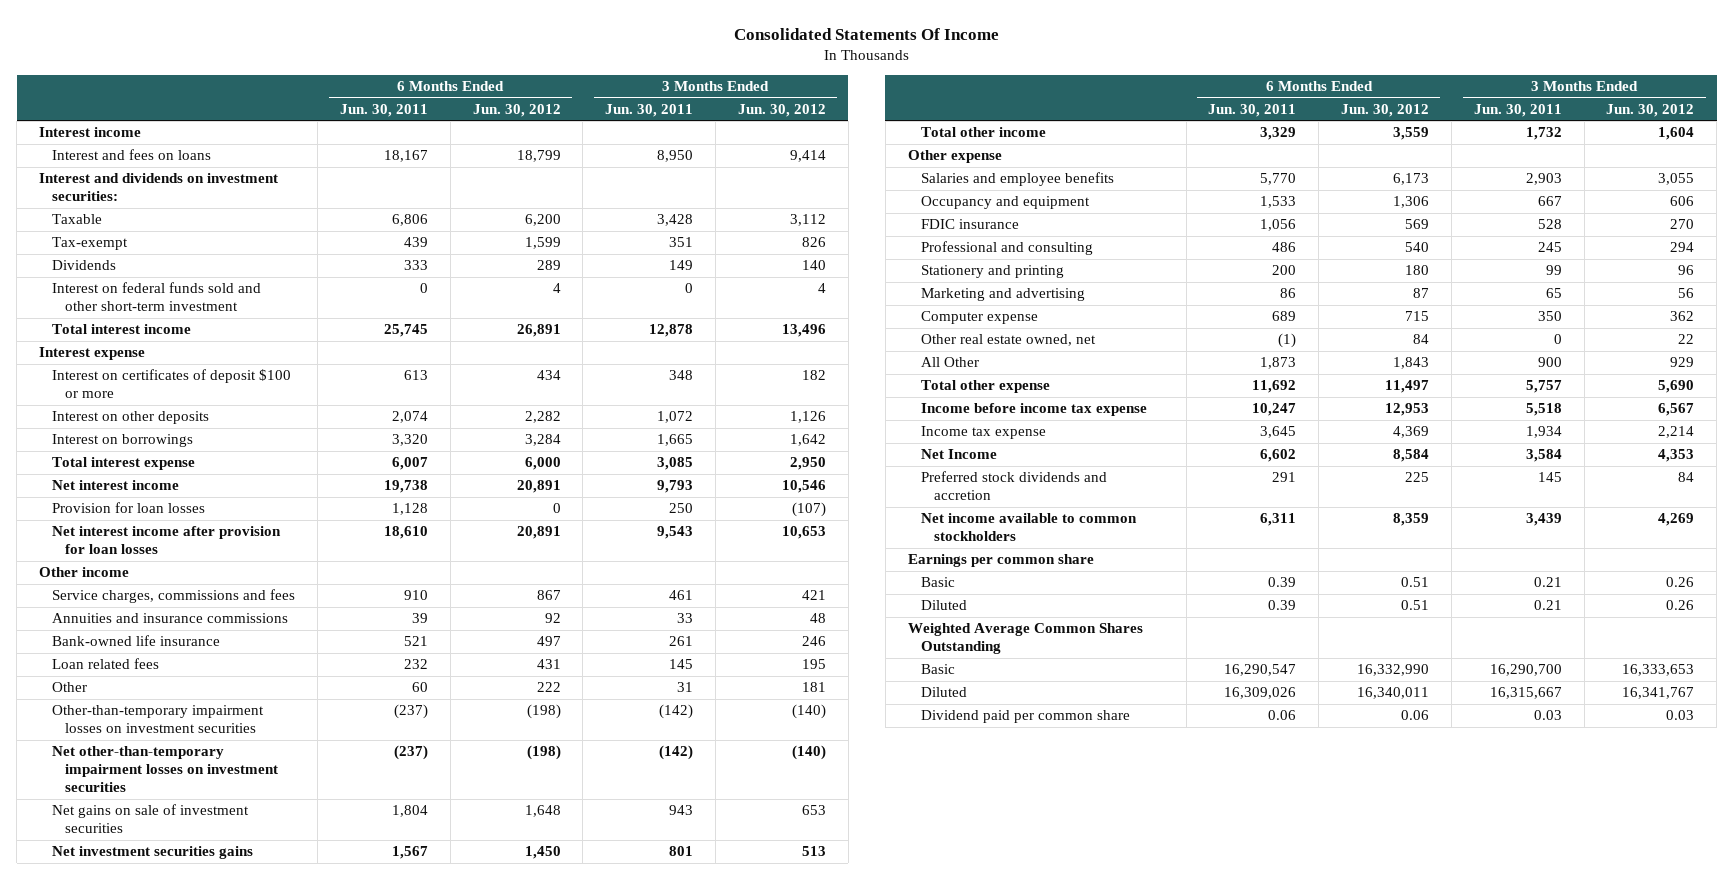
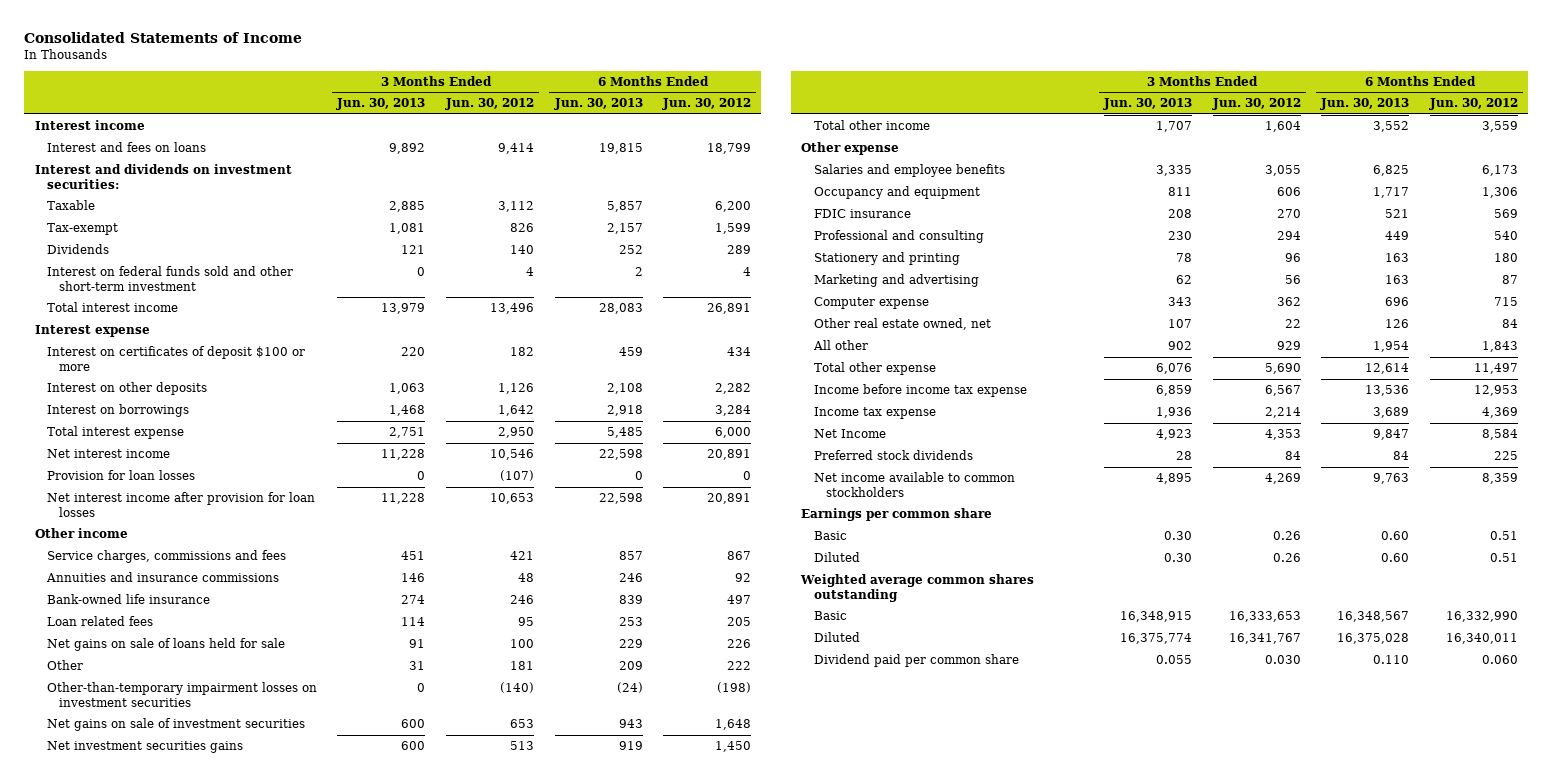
- Consolidated Statements Of Income
+ Consolidated Statements of Income
- | 6 Months Ended Jun. 30, 2011 | 6 Months Ended Jun. 30, 2012 | 3 Months Ended Jun. 30, 2011 | 3 Months Ended Jun. 30, 2012
+ | 3 Months Ended Jun. 30, 2013 | 3 Months Ended Jun. 30, 2012 | 6 Months Ended Jun. 30, 2013 | 6 Months Ended Jun. 30, 2012
- Loan related fees | 232 | 431 | 145 | 195
+ Loan related fees | 114 | 95 | 253 | 205
+ Net gains on sale of loans held for sale | 91 | 100 | 229 | 226
- Net other-than-temporary impairment losses on investment securities | (237) | (198) | (142) | (140)
- All Other | 1,873 | 1,843 | 900 | 929
+ All other | 902 | 929 | 1,954 | 1,843
- Preferred stock dividends and accretion | 291 | 225 | 145 | 84
+ Preferred stock dividends | 28 | 84 | 84 | 225
- Weighted Average Common Shares Outstanding
+ Weighted average common shares outstanding
- Dividend paid per common share | 0.06 | 0.06 | 0.03 | 0.03
+ Dividend paid per common share | 0.055 | 0.030 | 0.110 | 0.060

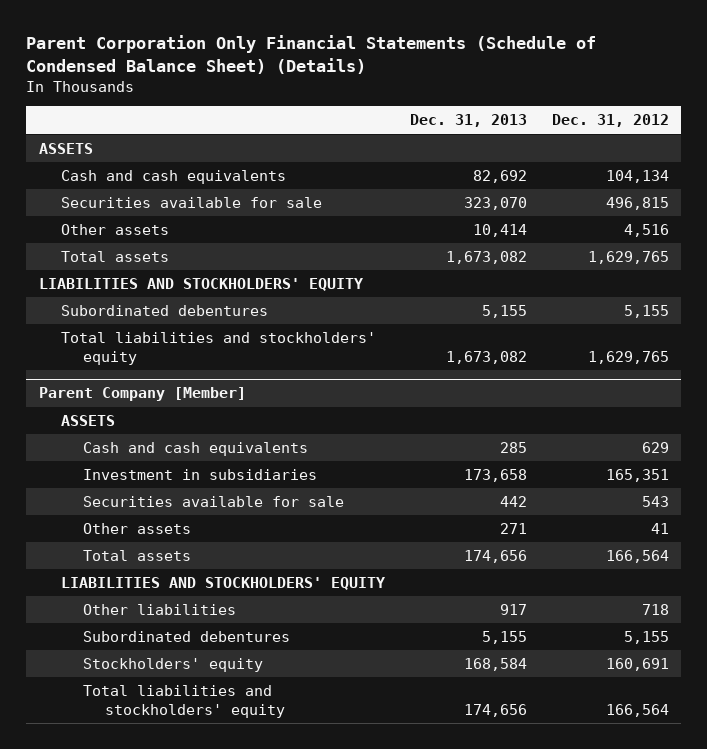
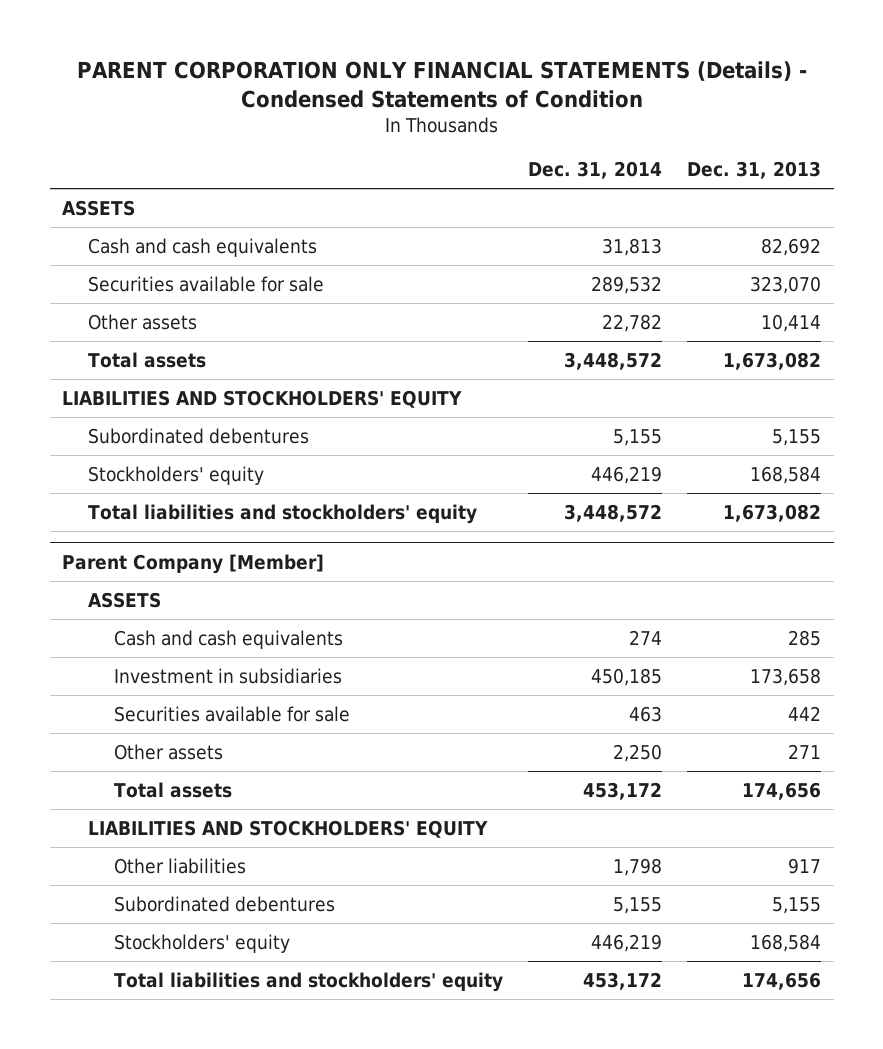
- Parent Corporation Only Financial Statements (Schedule of Condensed Balance Sheet) (Details)
+ PARENT CORPORATION ONLY FINANCIAL STATEMENTS (Details) - Condensed Statements of Condition
- | Dec. 31, 2013 | Dec. 31, 2012
+ | Dec. 31, 2014 | Dec. 31, 2013
+ Stockholders' equity | 446,219 | 168,584

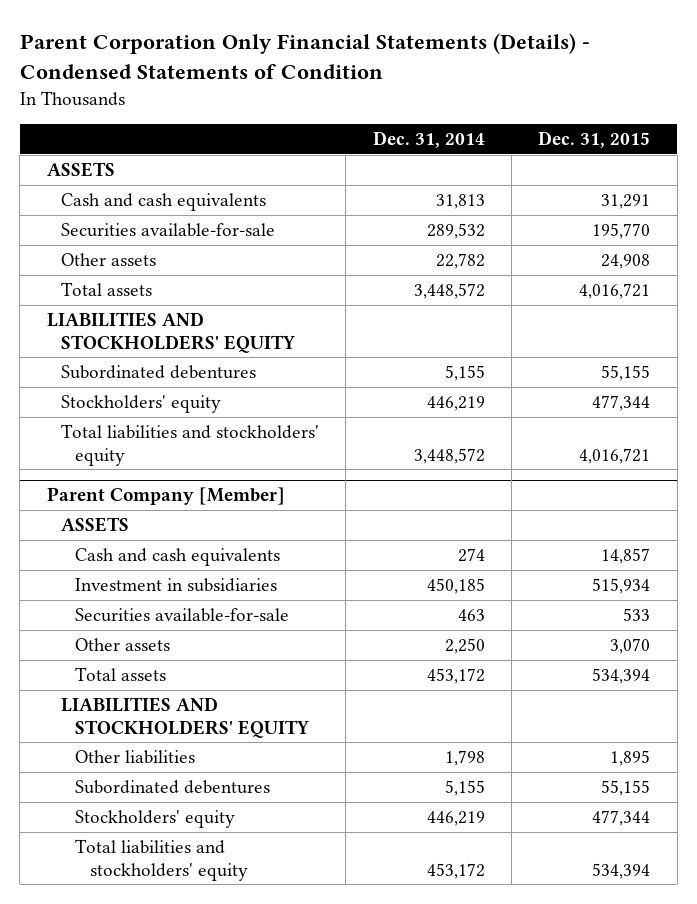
- PARENT CORPORATION ONLY FINANCIAL STATEMENTS (Details) - Condensed Statements of Condition
+ Parent Corporation Only Financial Statements (Details) - Condensed Statements of Condition
- | Dec. 31, 2014 | Dec. 31, 2013
+ | Dec. 31, 2014 | Dec. 31, 2015
- Securities available for sale | 289,532 | 323,070
+ Securities available-for-sale | 289,532 | 195,770
@ Parent Company [Member]
- Securities available for sale | 463 | 442
+ Securities available-for-sale | 463 | 533

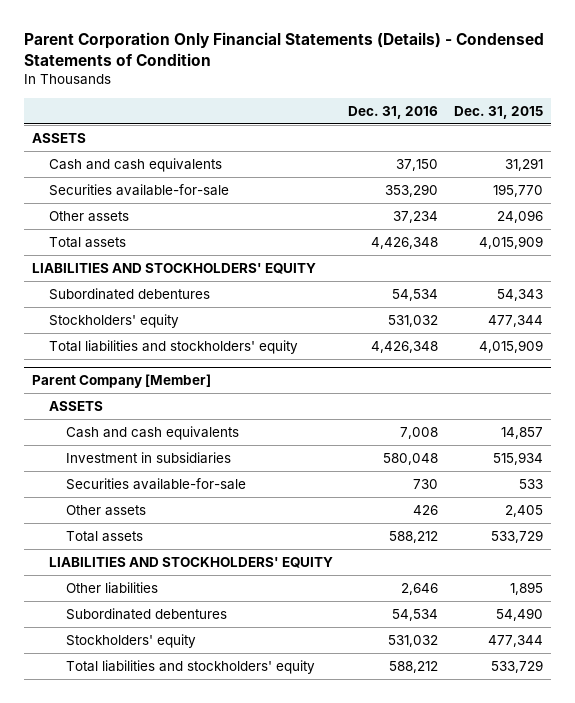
- | Dec. 31, 2014 | Dec. 31, 2015
+ | Dec. 31, 2016 | Dec. 31, 2015
- Other assets | 22,782 | 24,908
- Total assets | 3,448,572 | 4,016,721
+ Other assets | 37,234 | 24,096
+ Total assets | 4,426,348 | 4,015,909
- Subordinated debentures | 5,155 | 55,155
+ Subordinated debentures | 54,534 | 54,343
- Total liabilities and stockholders' equity | 3,448,572 | 4,016,721
+ Total liabilities and stockholders' equity | 4,426,348 | 4,015,909
@ Parent Company [Member]
- Other assets | 2,250 | 3,070
- Total assets | 453,172 | 534,394
+ Other assets | 426 | 2,405
+ Total assets | 588,212 | 533,729
- Subordinated debentures | 5,155 | 55,155
+ Subordinated debentures | 54,534 | 54,490
- Total liabilities and stockholders' equity | 453,172 | 534,394
+ Total liabilities and stockholders' equity | 588,212 | 533,729

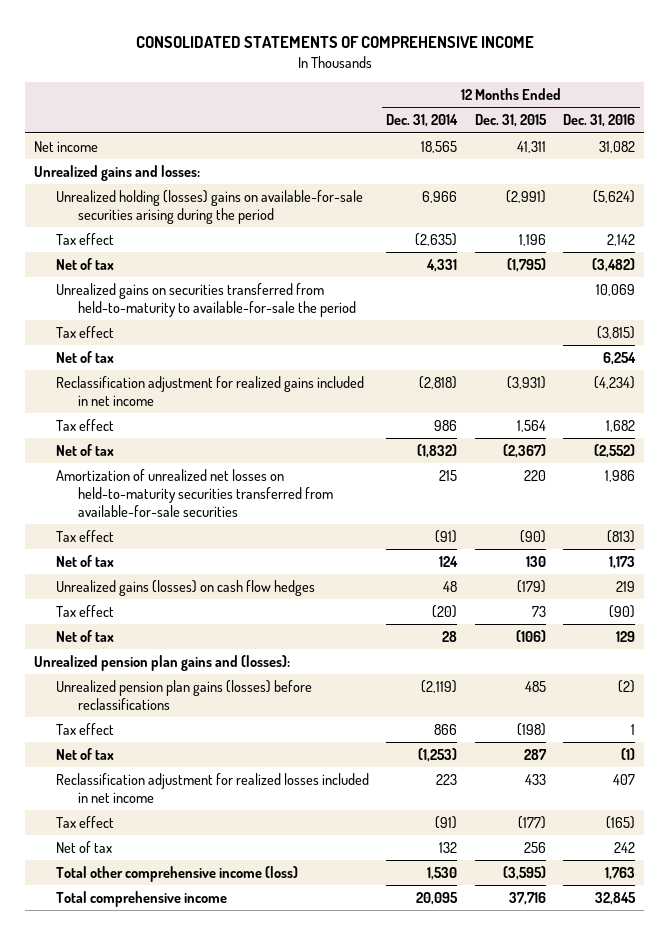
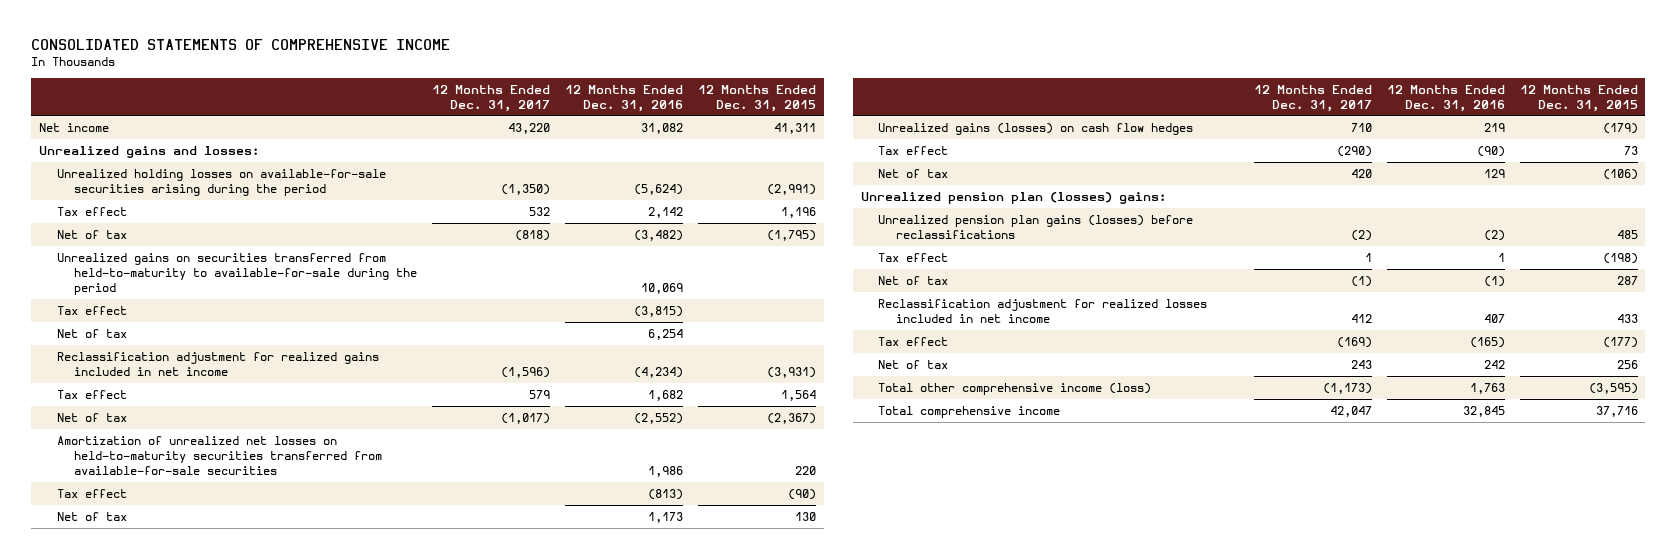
- | 12 Months Ended Dec. 31, 2014 | 12 Months Ended Dec. 31, 2015 | 12 Months Ended Dec. 31, 2016
+ | 12 Months Ended Dec. 31, 2017 | 12 Months Ended Dec. 31, 2016 | 12 Months Ended Dec. 31, 2015
- Unrealized holding (losses) gains on available-for-sale securities arising during the period | 6,966 | (2,991) | (5,624)
+ Unrealized holding losses on available-for-sale securities arising during the period | (1,350) | (5,624) | (2,991)
- Unrealized gains on securities transferred from held-to-maturity to available-for-sale the period | | | 10,069
+ Unrealized gains on securities transferred from held-to-maturity to available-for-sale during the period | | 10,069 |
- Unrealized pension plan gains and (losses):
+ Unrealized pension plan (losses) gains:

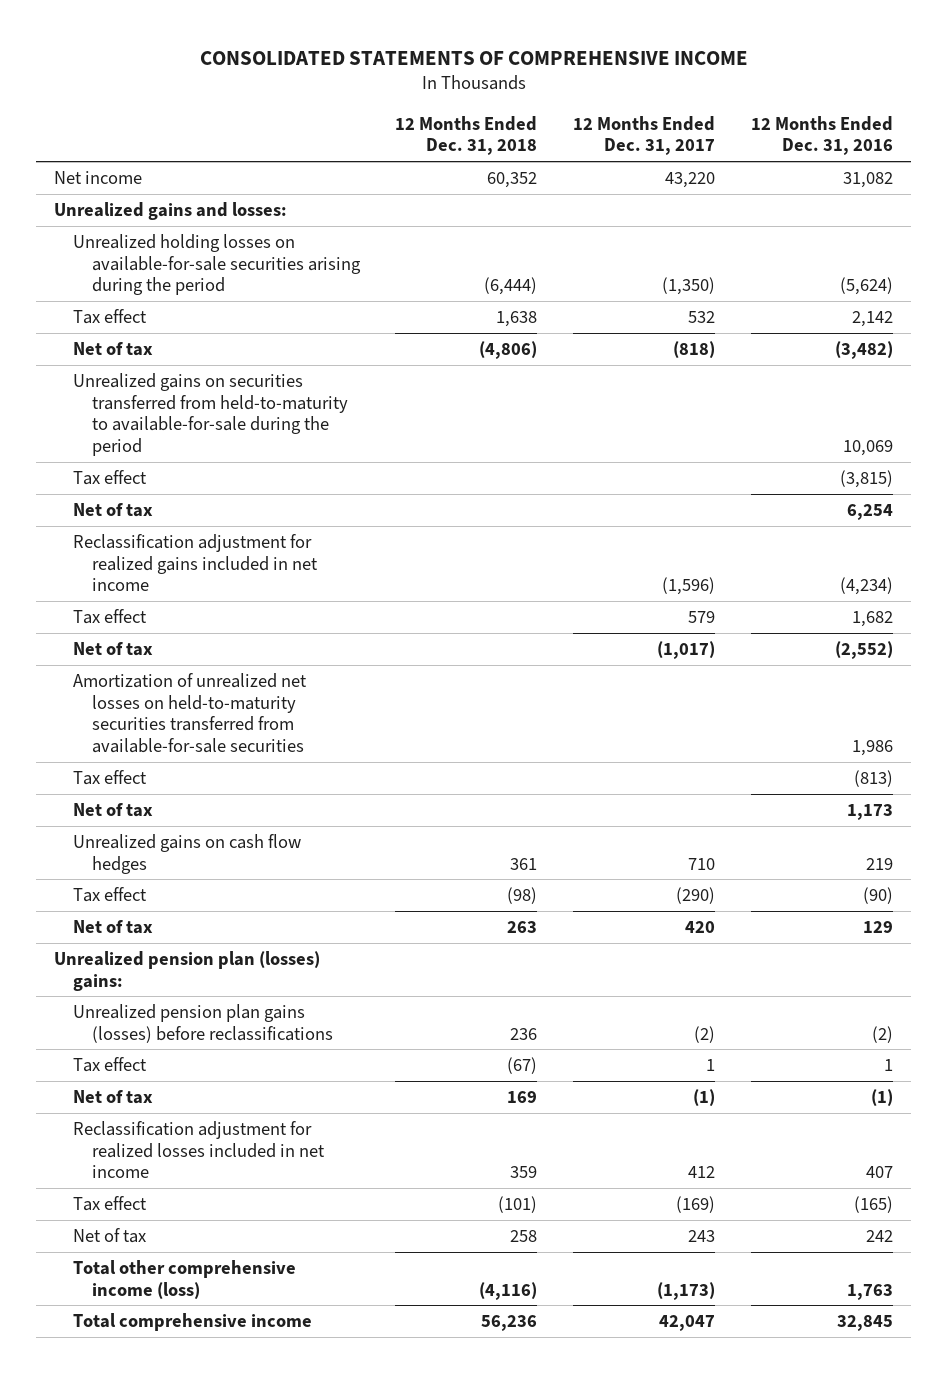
- | 12 Months Ended Dec. 31, 2017 | 12 Months Ended Dec. 31, 2016 | 12 Months Ended Dec. 31, 2015
+ | 12 Months Ended Dec. 31, 2018 | 12 Months Ended Dec. 31, 2017 | 12 Months Ended Dec. 31, 2016
- Unrealized gains (losses) on cash flow hedges | 710 | 219 | (179)
+ Unrealized gains on cash flow hedges | 361 | 710 | 219

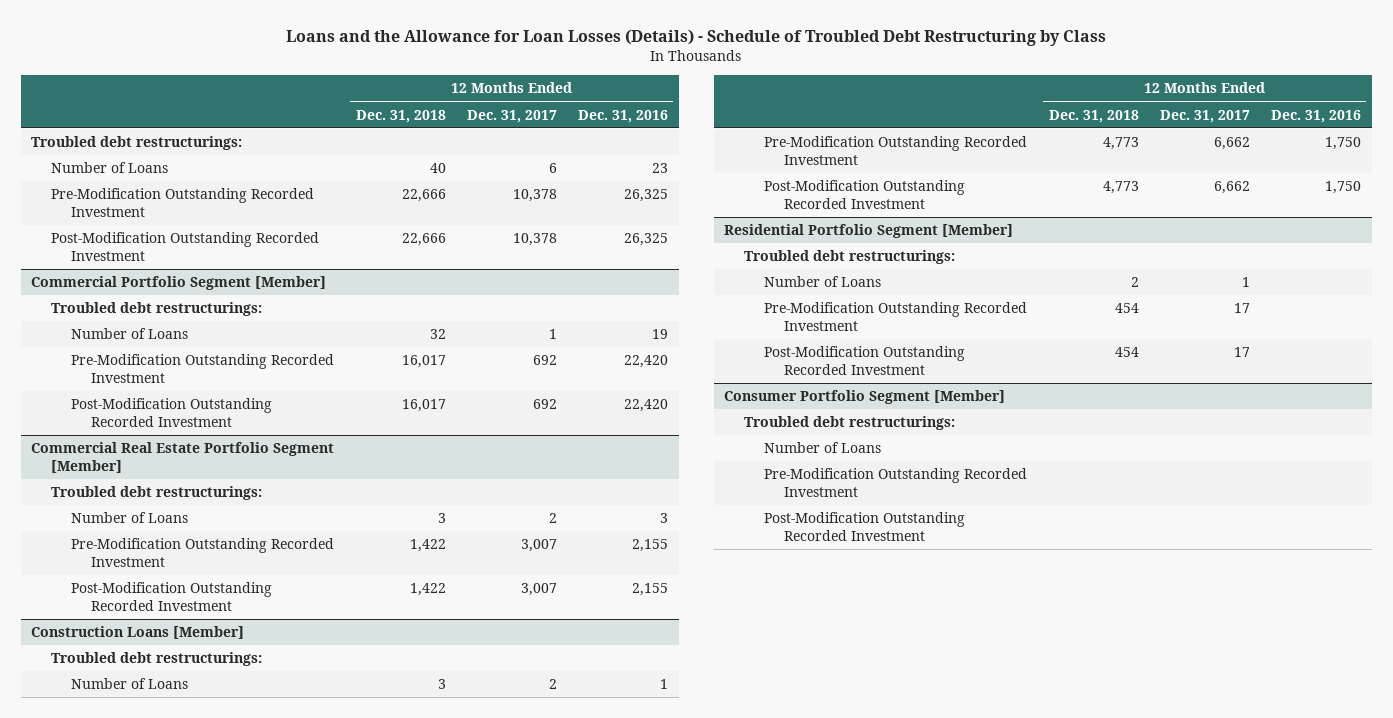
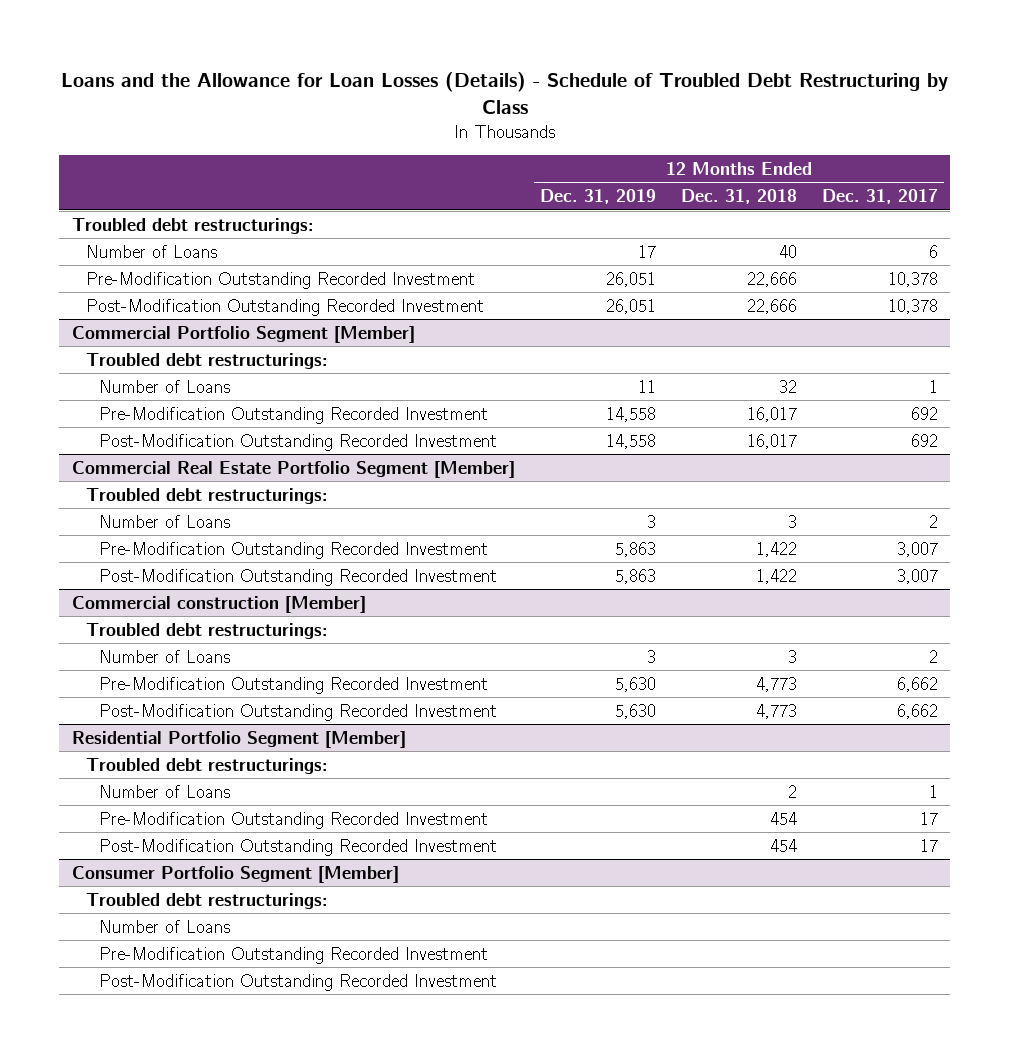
- | 12 Months Ended Dec. 31, 2018 | 12 Months Ended Dec. 31, 2017 | 12 Months Ended Dec. 31, 2016
+ | 12 Months Ended Dec. 31, 2019 | 12 Months Ended Dec. 31, 2018 | 12 Months Ended Dec. 31, 2017
- Construction Loans [Member]
+ Commercial construction [Member]

